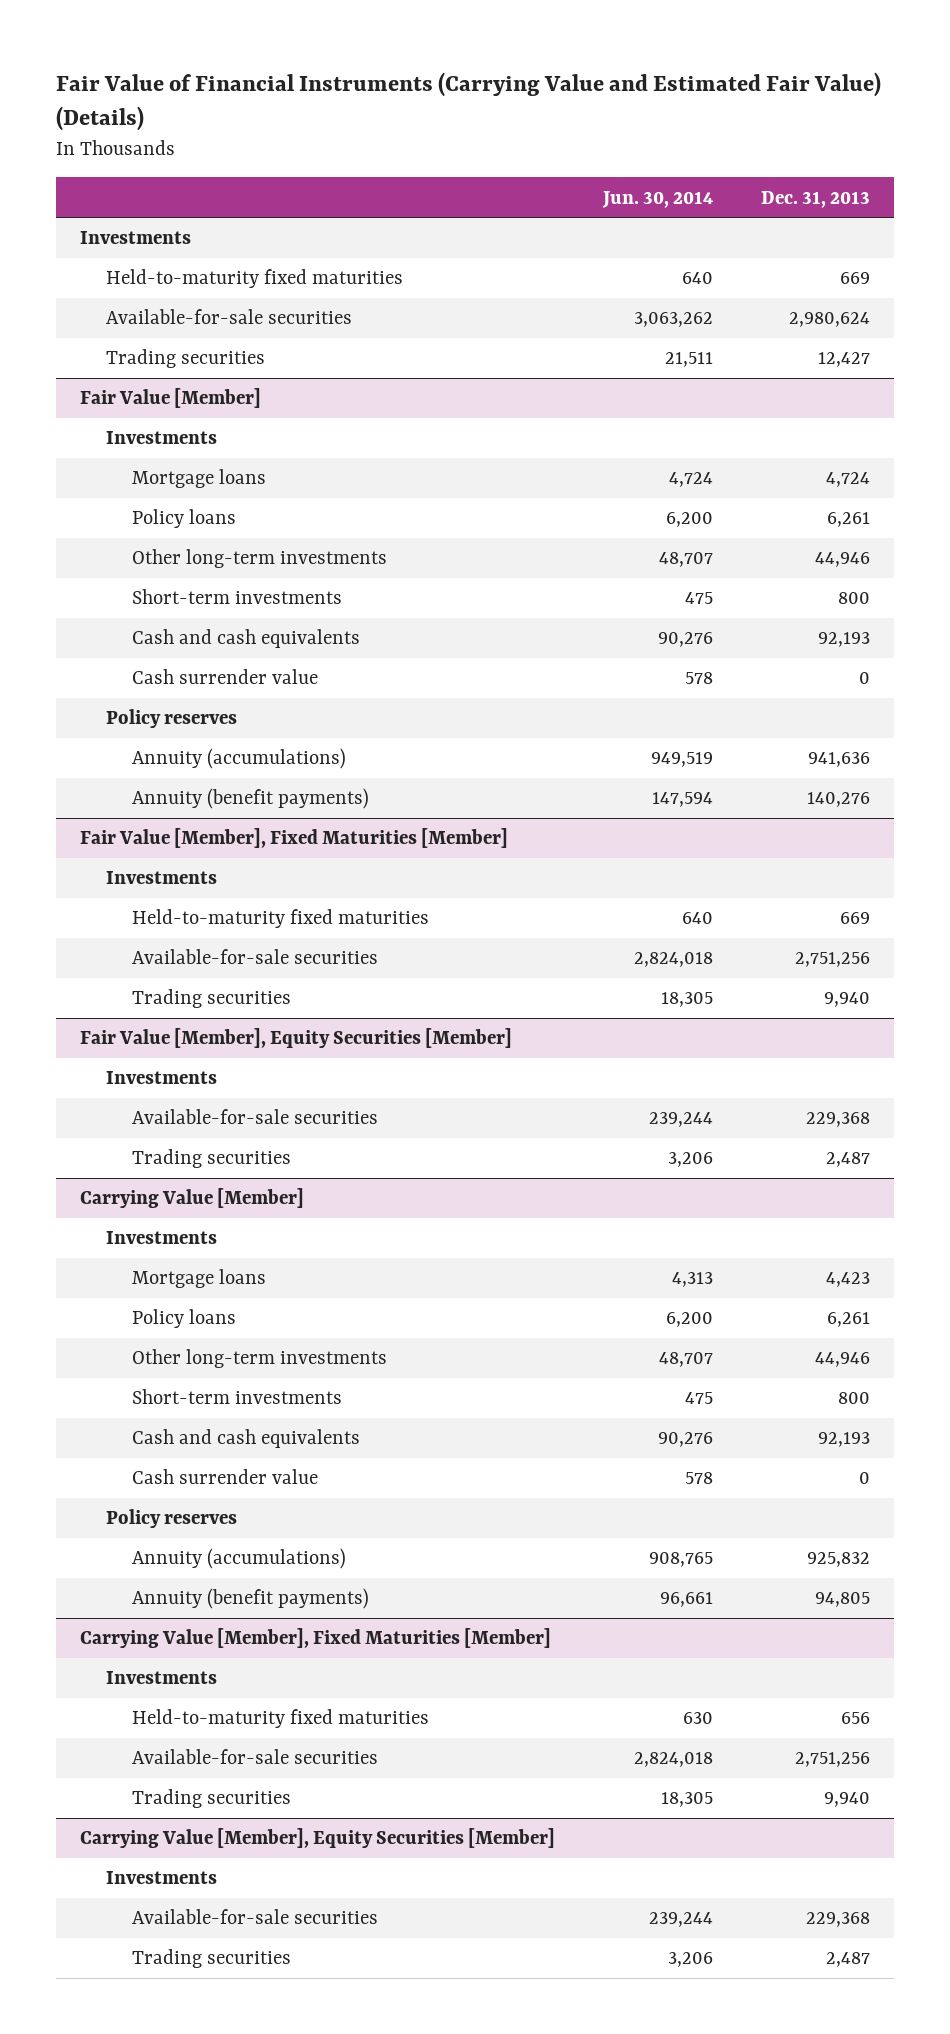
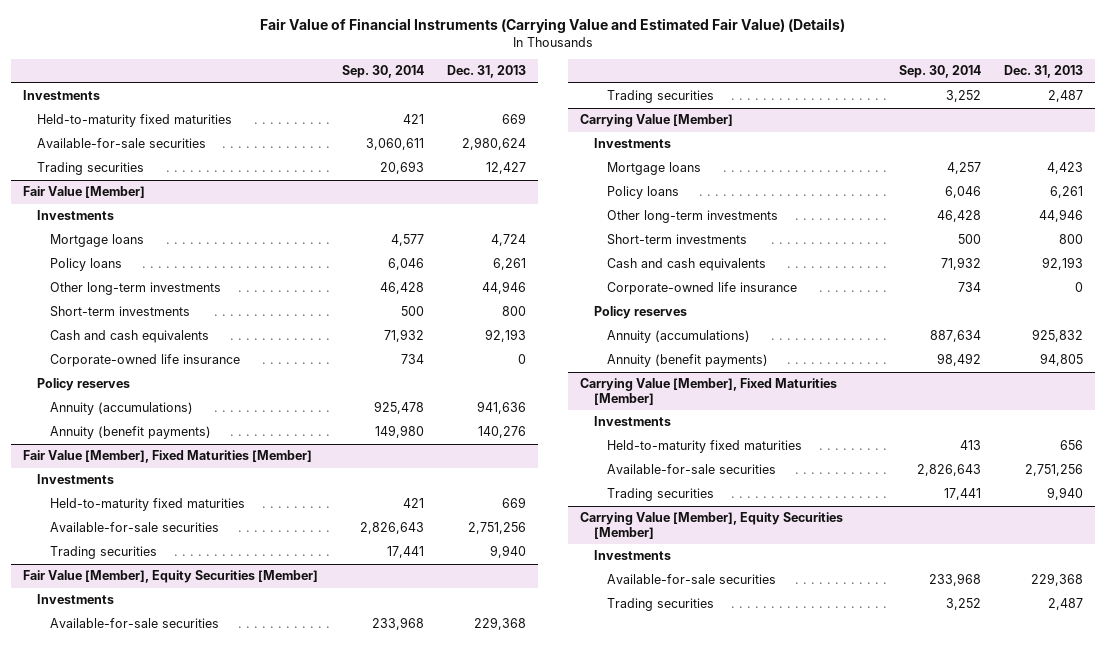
- | Jun. 30, 2014 | Dec. 31, 2013
+ | Sep. 30, 2014 | Dec. 31, 2013
@ Fair Value [Member]
- Cash surrender value | 578 | 0
+ Corporate-owned life insurance | 734 | 0
@ Carrying Value [Member]
- Cash surrender value | 578 | 0
+ Corporate-owned life insurance | 734 | 0

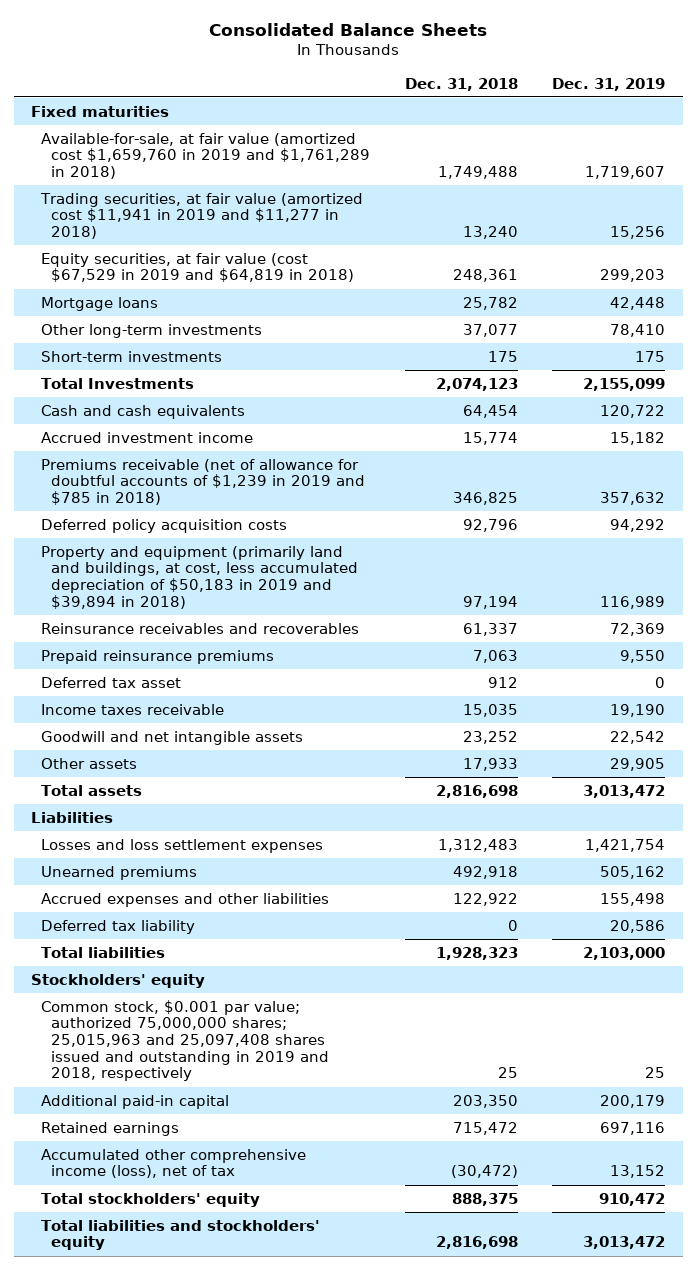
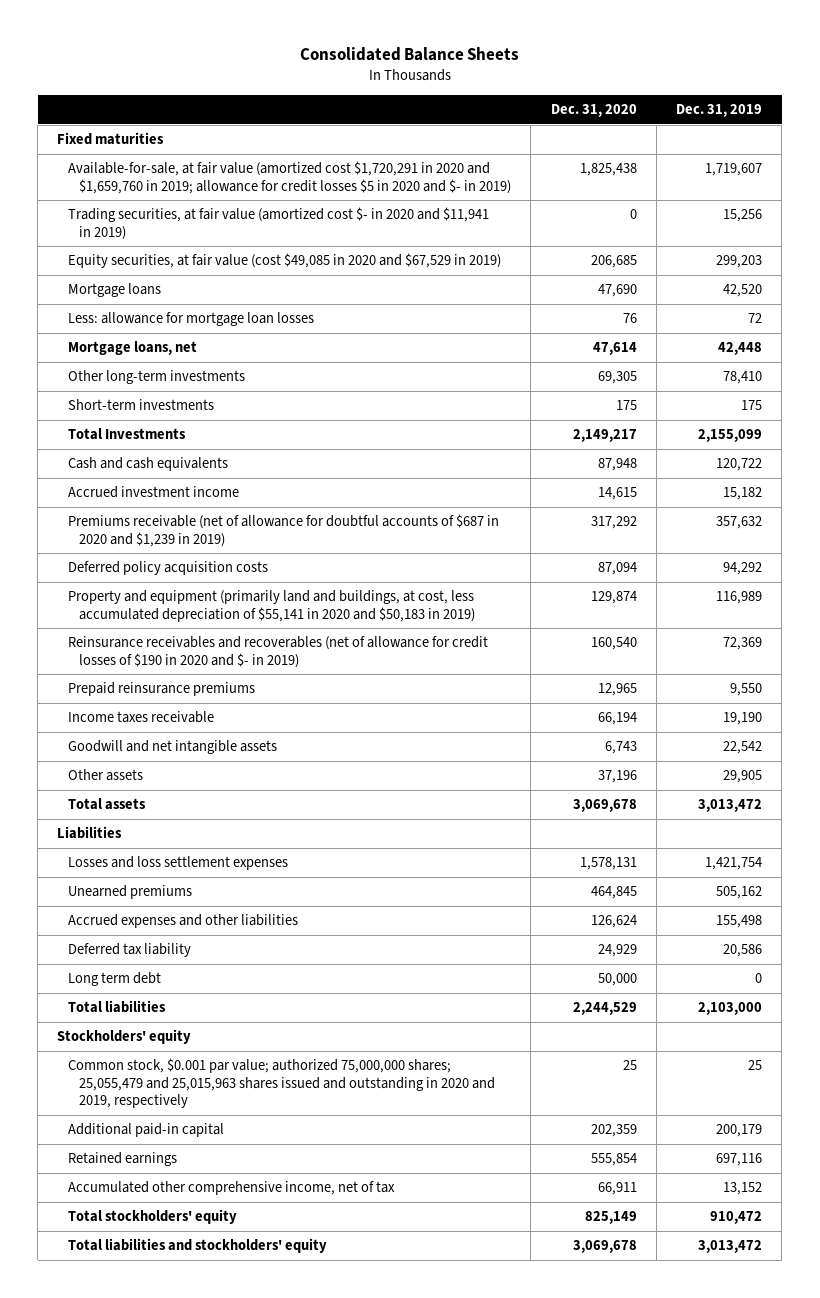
- | Dec. 31, 2018 | Dec. 31, 2019
+ | Dec. 31, 2020 | Dec. 31, 2019
- Available-for-sale, at fair value (amortized cost $1,659,760 in 2019 and $1,761,289 in 2018) | 1,749,488 | 1,719,607
- Trading securities, at fair value (amortized cost $11,941 in 2019 and $11,277 in 2018) | 13,240 | 15,256
- Equity securities, at fair value (cost $67,529 in 2019 and $64,819 in 2018) | 248,361 | 299,203
- Mortgage loans | 25,782 | 42,448
+ Available-for-sale, at fair value (amortized cost $1,720,291 in 2020 and $1,659,760 in 2019; allowance for credit losses $5 in 2020 and $- in 2019) | 1,825,438 | 1,719,607
+ Trading securities, at fair value (amortized cost $- in 2020 and $11,941 in 2019) | 0 | 15,256
+ Equity securities, at fair value (cost $49,085 in 2020 and $67,529 in 2019) | 206,685 | 299,203
+ Mortgage loans | 47,690 | 42,520
+ Less: allowance for mortgage loan losses | 76 | 72
+ Mortgage loans, net | 47,614 | 42,448
- Premiums receivable (net of allowance for doubtful accounts of $1,239 in 2019 and $785 in 2018) | 346,825 | 357,632
+ Premiums receivable (net of allowance for doubtful accounts of $687 in 2020 and $1,239 in 2019) | 317,292 | 357,632
- Property and equipment (primarily land and buildings, at cost, less accumulated depreciation of $50,183 in 2019 and $39,894 in 2018) | 97,194 | 116,989
- Reinsurance receivables and recoverables | 61,337 | 72,369
+ Property and equipment (primarily land and buildings, at cost, less accumulated depreciation of $55,141 in 2020 and $50,183 in 2019) | 129,874 | 116,989
+ Reinsurance receivables and recoverables (net of allowance for credit losses of $190 in 2020 and $- in 2019) | 160,540 | 72,369
- Deferred tax asset | 912 | 0
+ Long term debt | 50,000 | 0
- Common stock, $0.001 par value; authorized 75,000,000 shares; 25,015,963 and 25,097,408 shares issued and outstanding in 2019 and 2018, respectively | 25 | 25
+ Common stock, $0.001 par value; authorized 75,000,000 shares; 25,055,479 and 25,015,963 shares issued and outstanding in 2020 and 2019, respectively | 25 | 25
- Accumulated other comprehensive income (loss), net of tax | (30,472) | 13,152
+ Accumulated other comprehensive income, net of tax | 66,911 | 13,152

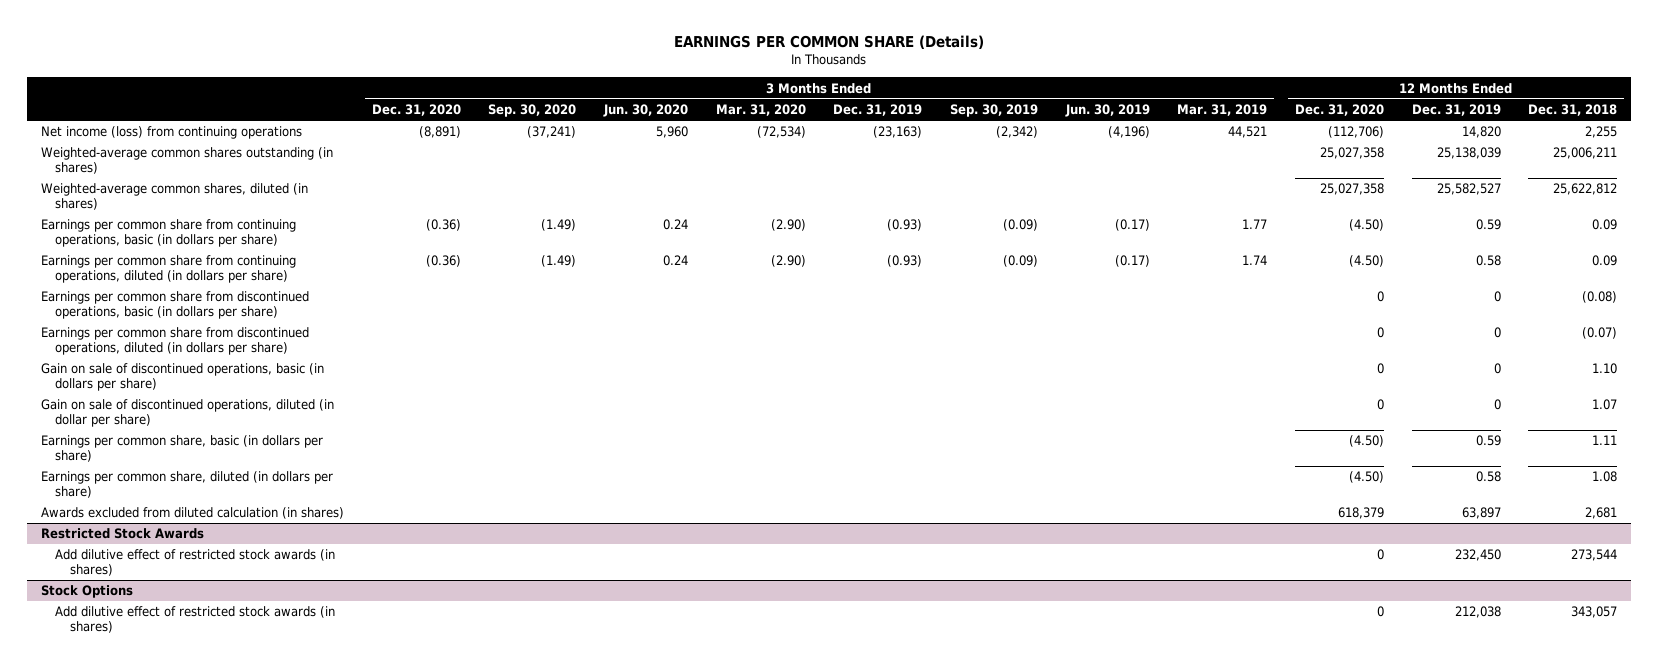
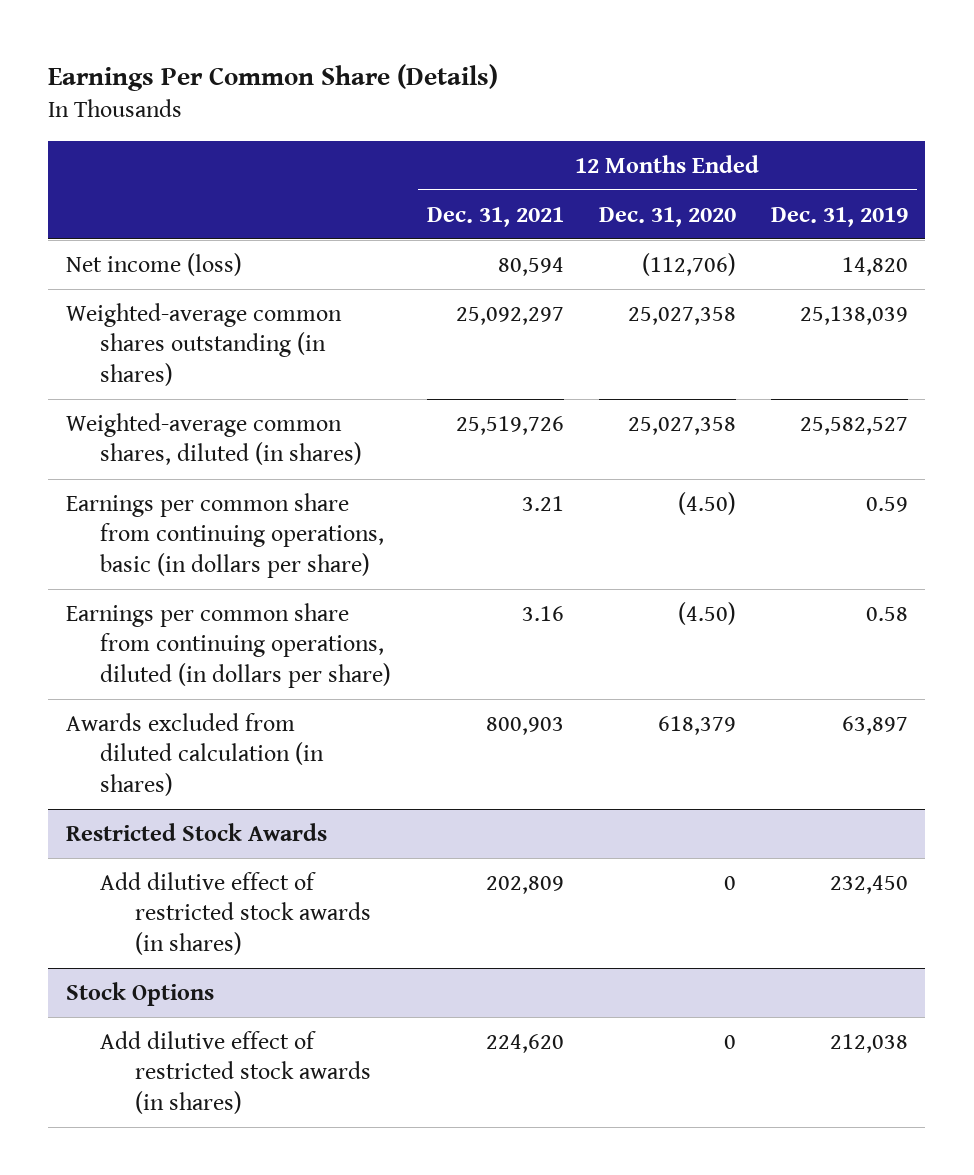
- EARNINGS PER COMMON SHARE (Details)
+ Earnings Per Common Share (Details)
- | 3 Months Ended Dec. 31, 2020 | 3 Months Ended Sep. 30, 2020 | 3 Months Ended Jun. 30, 2020 | 3 Months Ended Mar. 31, 2020 | 3 Months Ended Dec. 31, 2019 | 3 Months Ended Sep. 30, 2019 | 3 Months Ended Jun. 30, 2019 | 3 Months Ended Mar. 31, 2019 | 12 Months Ended Dec. 31, 2020 | 12 Months Ended Dec. 31, 2019 | 12 Months Ended Dec. 31, 2018
+ | 12 Months Ended Dec. 31, 2021 | 12 Months Ended Dec. 31, 2020 | 12 Months Ended Dec. 31, 2019
- Net income (loss) from continuing operations | (8,891) | (37,241) | 5,960 | (72,534) | (23,163) | (2,342) | (4,196) | 44,521 | (112,706) | 14,820 | 2,255
+ Net income (loss) | 80,594 | (112,706) | 14,820
- Earnings per common share from discontinued operations, basic (in dollars per share) | | | | | | | | | 0 | 0 | (0.08)
- Earnings per common share from discontinued operations, diluted (in dollars per share) | | | | | | | | | 0 | 0 | (0.07)
- Gain on sale of discontinued operations, basic (in dollars per share) | | | | | | | | | 0 | 0 | 1.10
- Gain on sale of discontinued operations, diluted (in dollar per share) | | | | | | | | | 0 | 0 | 1.07
- Earnings per common share, basic (in dollars per share) | | | | | | | | | (4.50) | 0.59 | 1.11
- Earnings per common share, diluted (in dollars per share) | | | | | | | | | (4.50) | 0.58 | 1.08

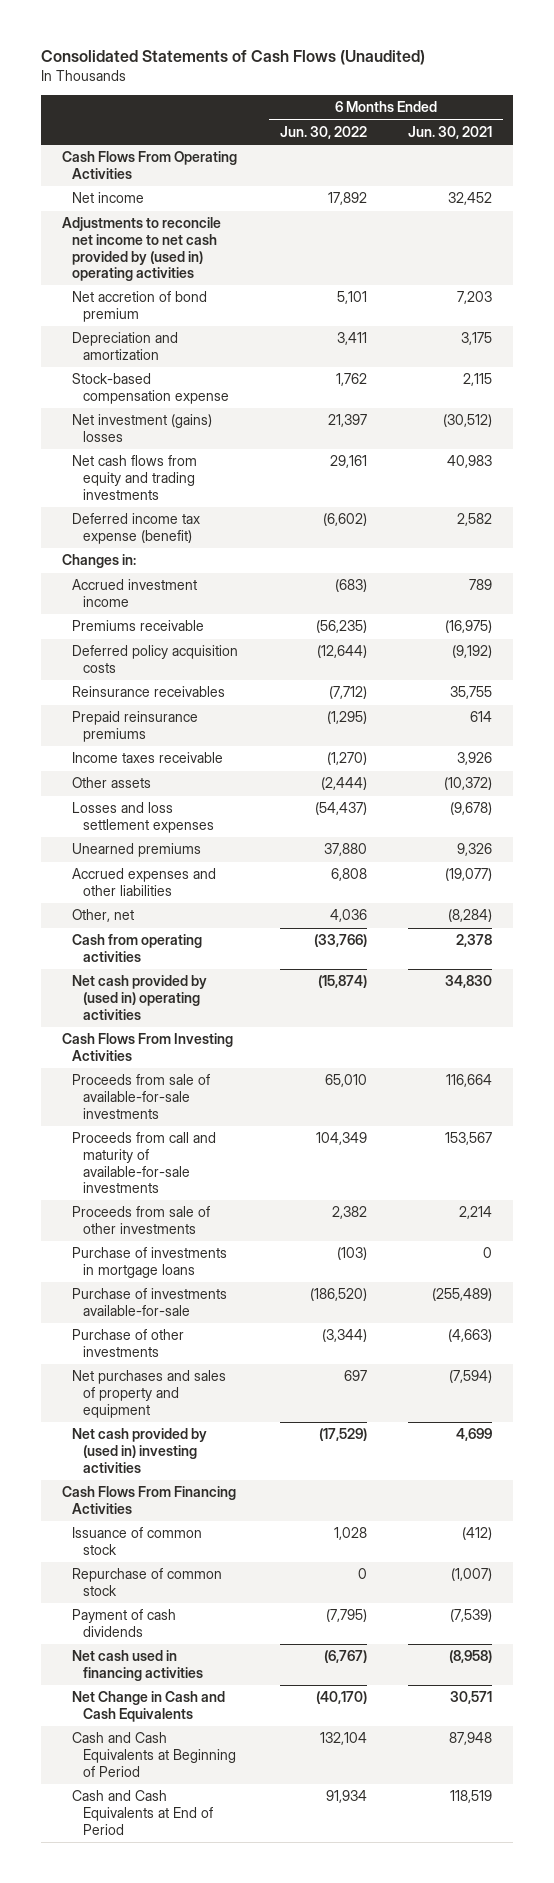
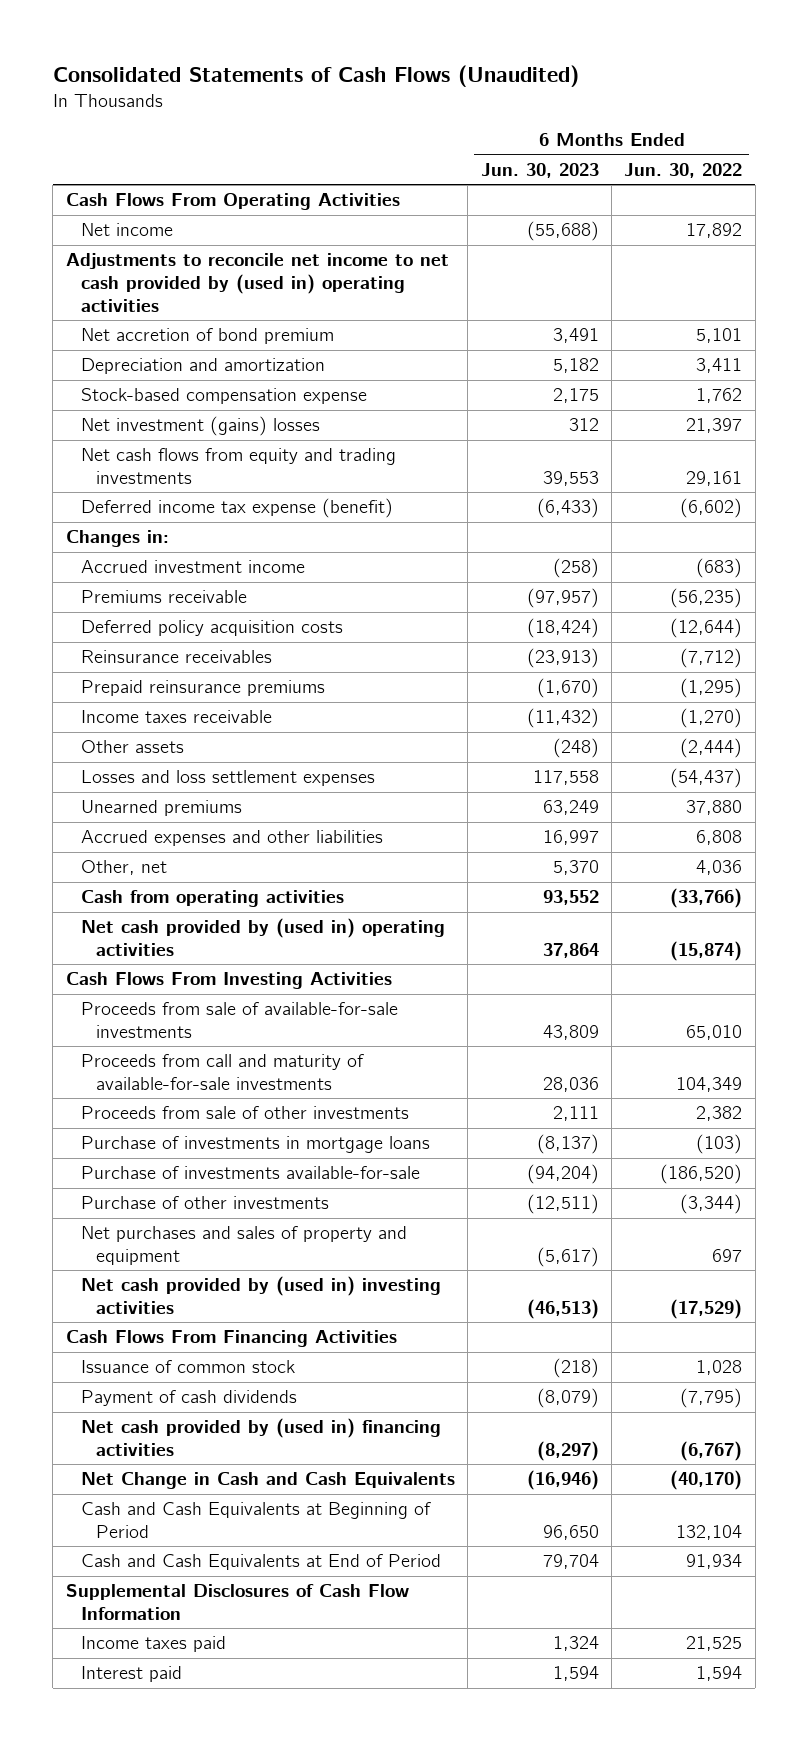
- | 6 Months Ended Jun. 30, 2022 | 6 Months Ended Jun. 30, 2021
+ | 6 Months Ended Jun. 30, 2023 | 6 Months Ended Jun. 30, 2022
- Repurchase of common stock | 0 | (1,007)
- Net cash used in financing activities | (6,767) | (8,958)
+ Net cash provided by (used in) financing activities | (8,297) | (6,767)
+ Supplemental Disclosures of Cash Flow Information
+ Income taxes paid | 1,324 | 21,525
+ Interest paid | 1,594 | 1,594

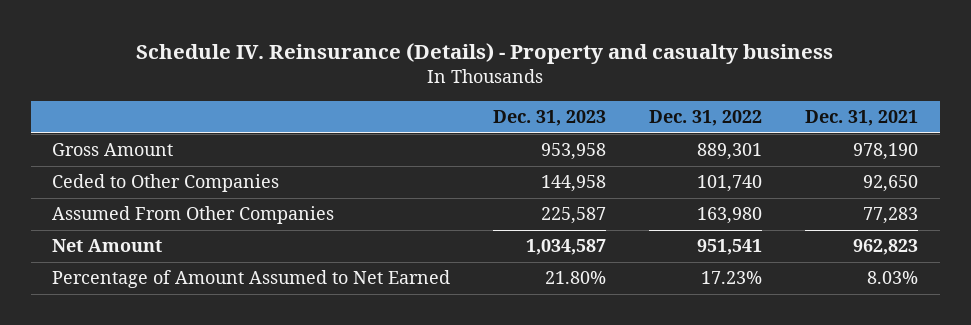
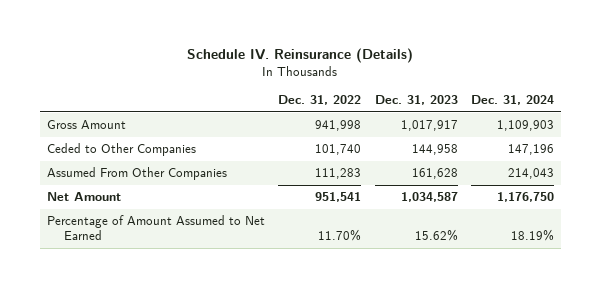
- Schedule IV. Reinsurance (Details) - Property and casualty business
+ Schedule IV. Reinsurance (Details)
- | Dec. 31, 2023 | Dec. 31, 2022 | Dec. 31, 2021
+ | Dec. 31, 2022 | Dec. 31, 2023 | Dec. 31, 2024
- Gross Amount | 953,958 | 889,301 | 978,190
+ Gross Amount | 941,998 | 1,017,917 | 1,109,903
- Assumed From Other Companies | 225,587 | 163,980 | 77,283
+ Assumed From Other Companies | 111,283 | 161,628 | 214,043
- Percentage of Amount Assumed to Net Earned | 21.80% | 17.23% | 8.03%
+ Percentage of Amount Assumed to Net Earned | 11.70% | 15.62% | 18.19%

